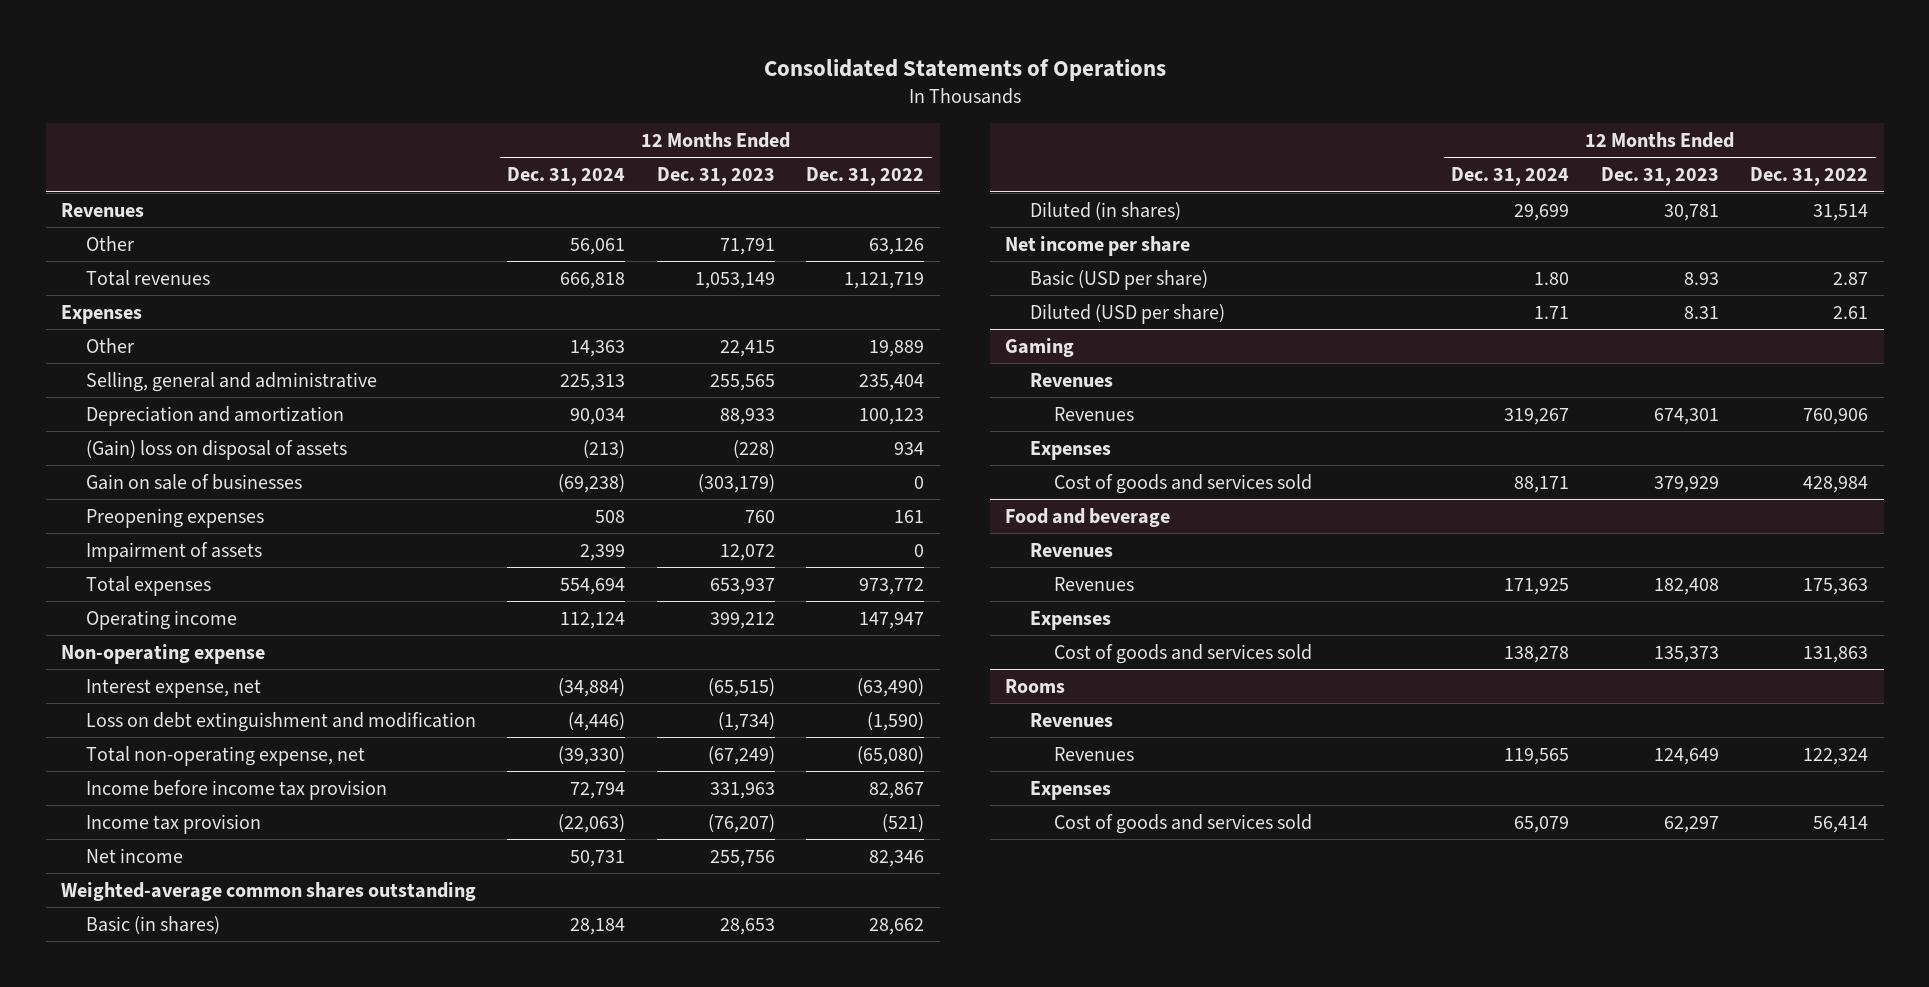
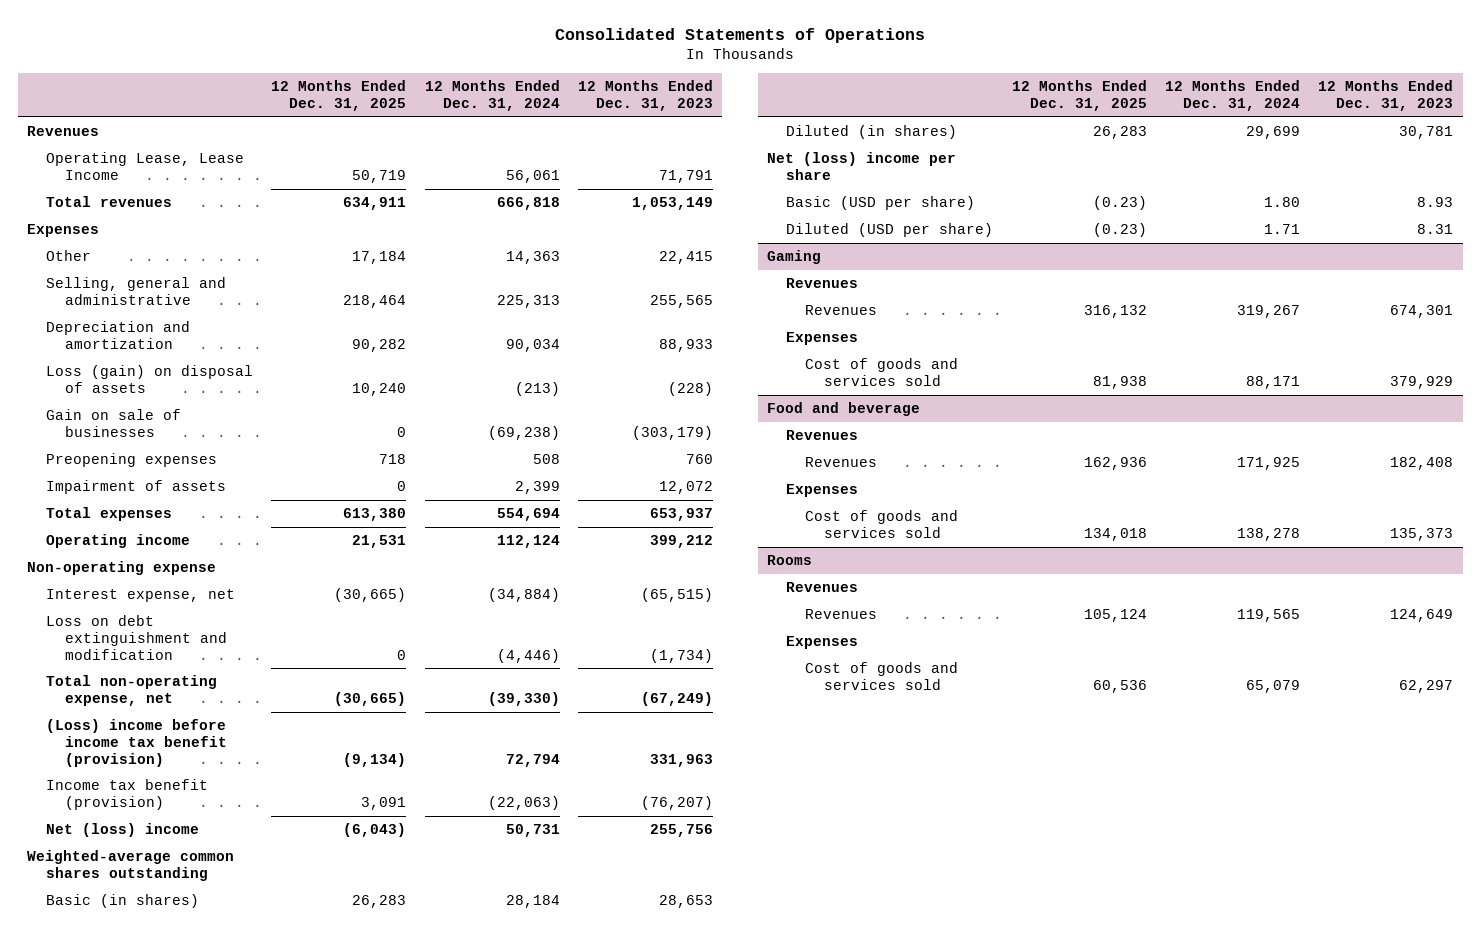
- | 12 Months Ended Dec. 31, 2024 | 12 Months Ended Dec. 31, 2023 | 12 Months Ended Dec. 31, 2022
+ | 12 Months Ended Dec. 31, 2025 | 12 Months Ended Dec. 31, 2024 | 12 Months Ended Dec. 31, 2023
- Other | 56,061 | 71,791 | 63,126
+ Operating Lease, Lease Income | 50,719 | 56,061 | 71,791
- (Gain) loss on disposal of assets | (213) | (228) | 934
+ Loss (gain) on disposal of assets | 10,240 | (213) | (228)
- Income before income tax provision | 72,794 | 331,963 | 82,867
- Income tax provision | (22,063) | (76,207) | (521)
- Net income | 50,731 | 255,756 | 82,346
+ (Loss) income before income tax benefit (provision) | (9,134) | 72,794 | 331,963
+ Income tax benefit (provision) | 3,091 | (22,063) | (76,207)
+ Net (loss) income | (6,043) | 50,731 | 255,756
- Net income per share
+ Net (loss) income per share

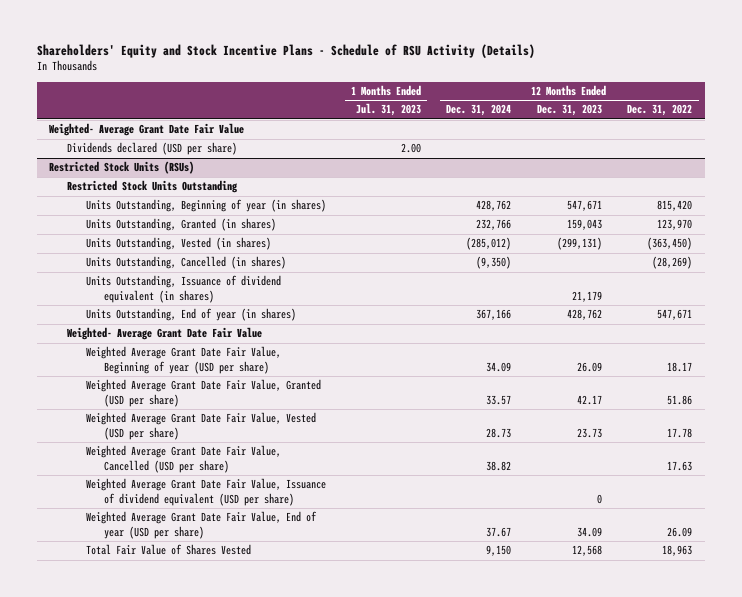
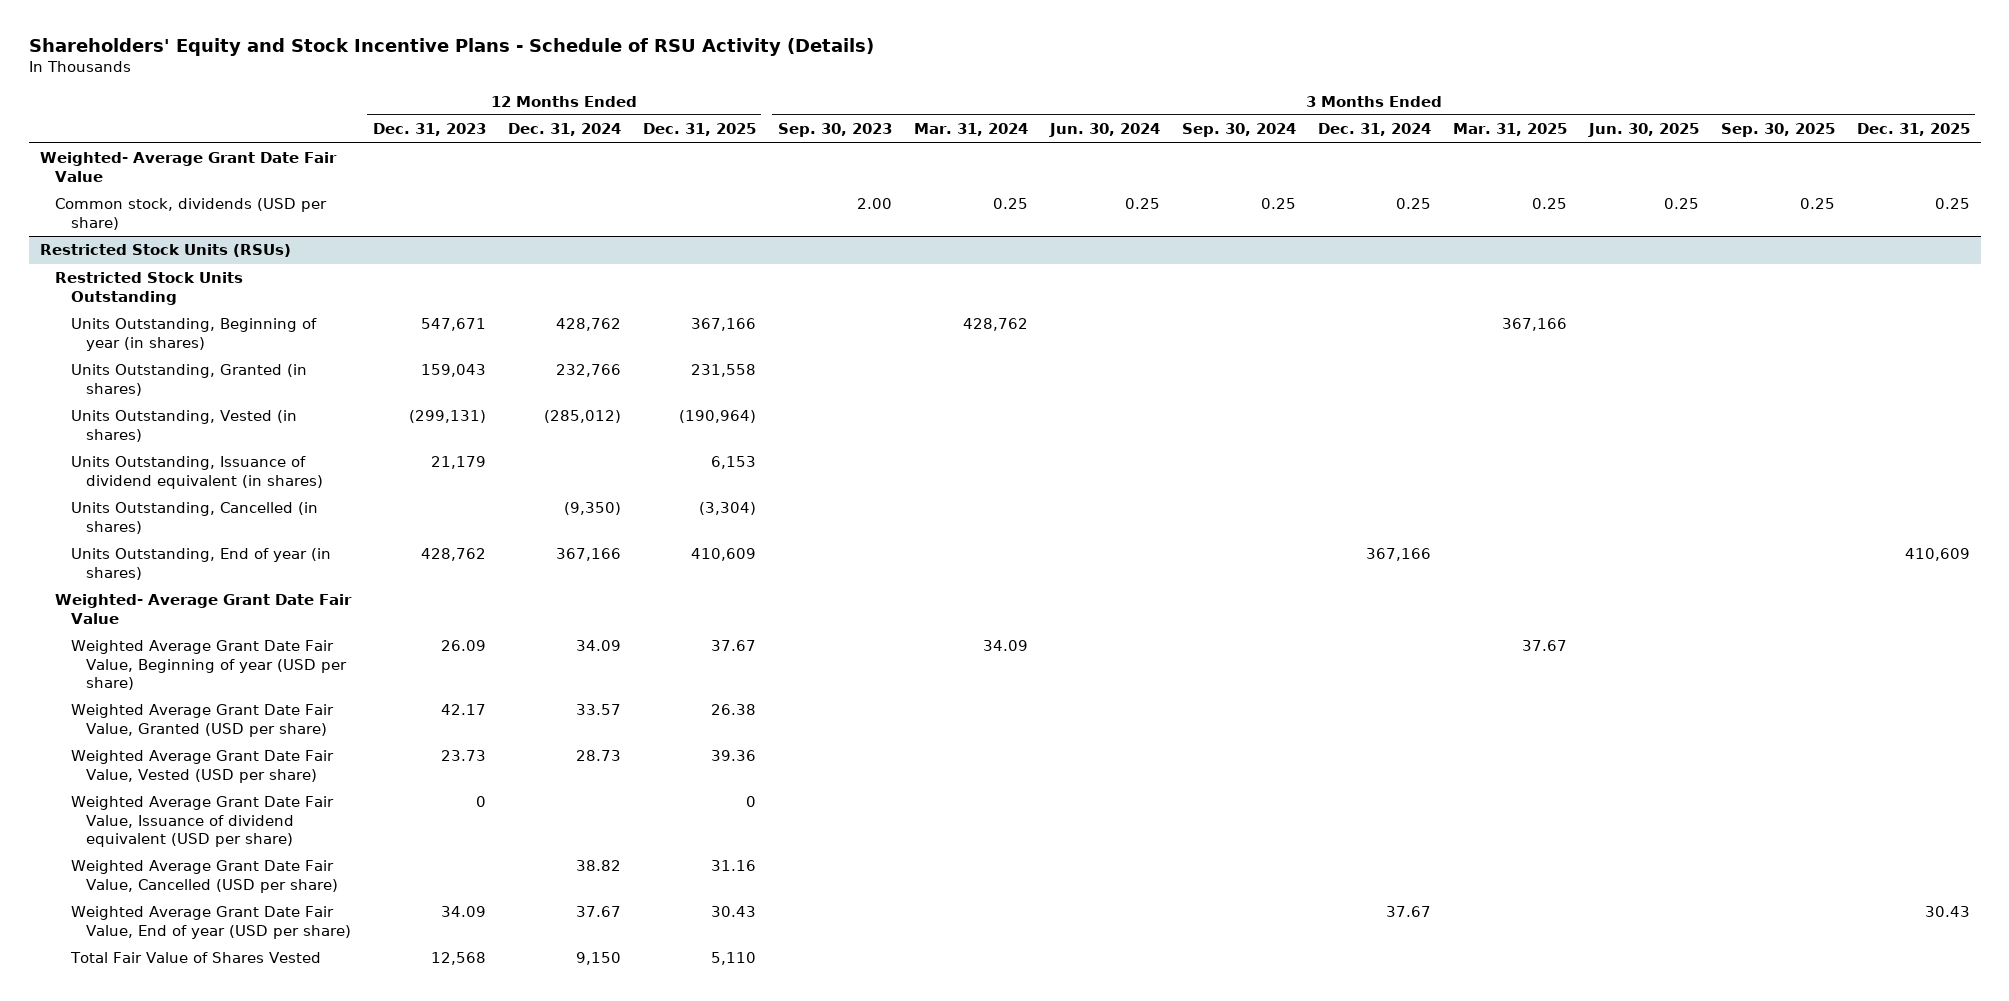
- | 1 Months Ended Jul. 31, 2023 | 12 Months Ended Dec. 31, 2024 | 12 Months Ended Dec. 31, 2023 | 12 Months Ended Dec. 31, 2022
+ | 12 Months Ended Dec. 31, 2023 | 12 Months Ended Dec. 31, 2024 | 12 Months Ended Dec. 31, 2025 | 3 Months Ended Sep. 30, 2023 | 3 Months Ended Mar. 31, 2024 | 3 Months Ended Jun. 30, 2024 | 3 Months Ended Sep. 30, 2024 | 3 Months Ended Dec. 31, 2024 | 3 Months Ended Mar. 31, 2025 | 3 Months Ended Jun. 30, 2025 | 3 Months Ended Sep. 30, 2025 | 3 Months Ended Dec. 31, 2025
- Dividends declared (USD per share) | 2.00 | | |
+ Common stock, dividends (USD per share) | | | | 2.00 | 0.25 | 0.25 | 0.25 | 0.25 | 0.25 | 0.25 | 0.25 | 0.25
@ Restricted Stock Units (RSUs)
moved down: Units Outstanding, Cancelled (in shares) | | (9,350) | (3,304) | | | | | | | | |
moved down: Weighted Average Grant Date Fair Value, Cancelled (USD per share) | | 38.82 | 31.16 | | | | | | | | |

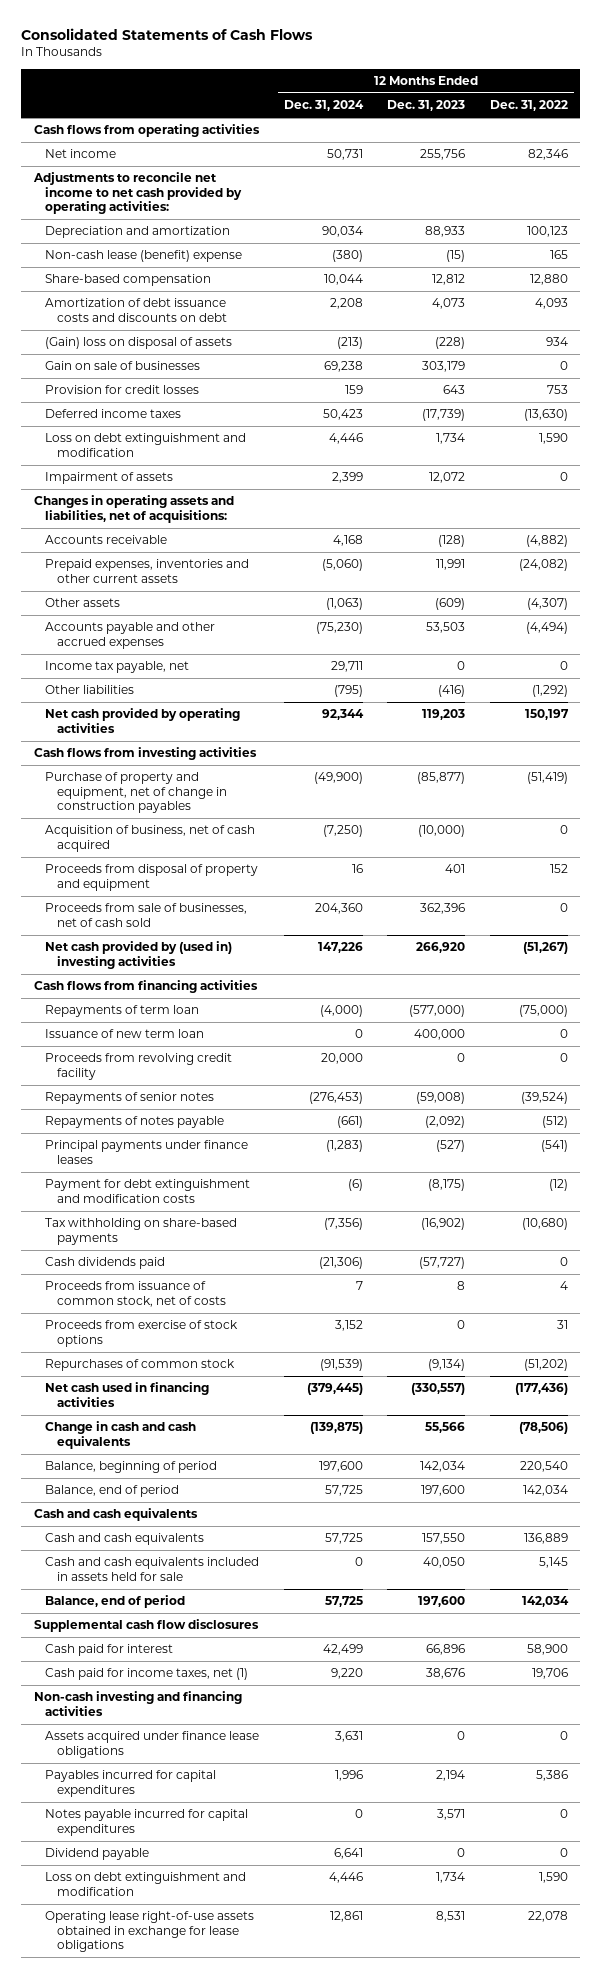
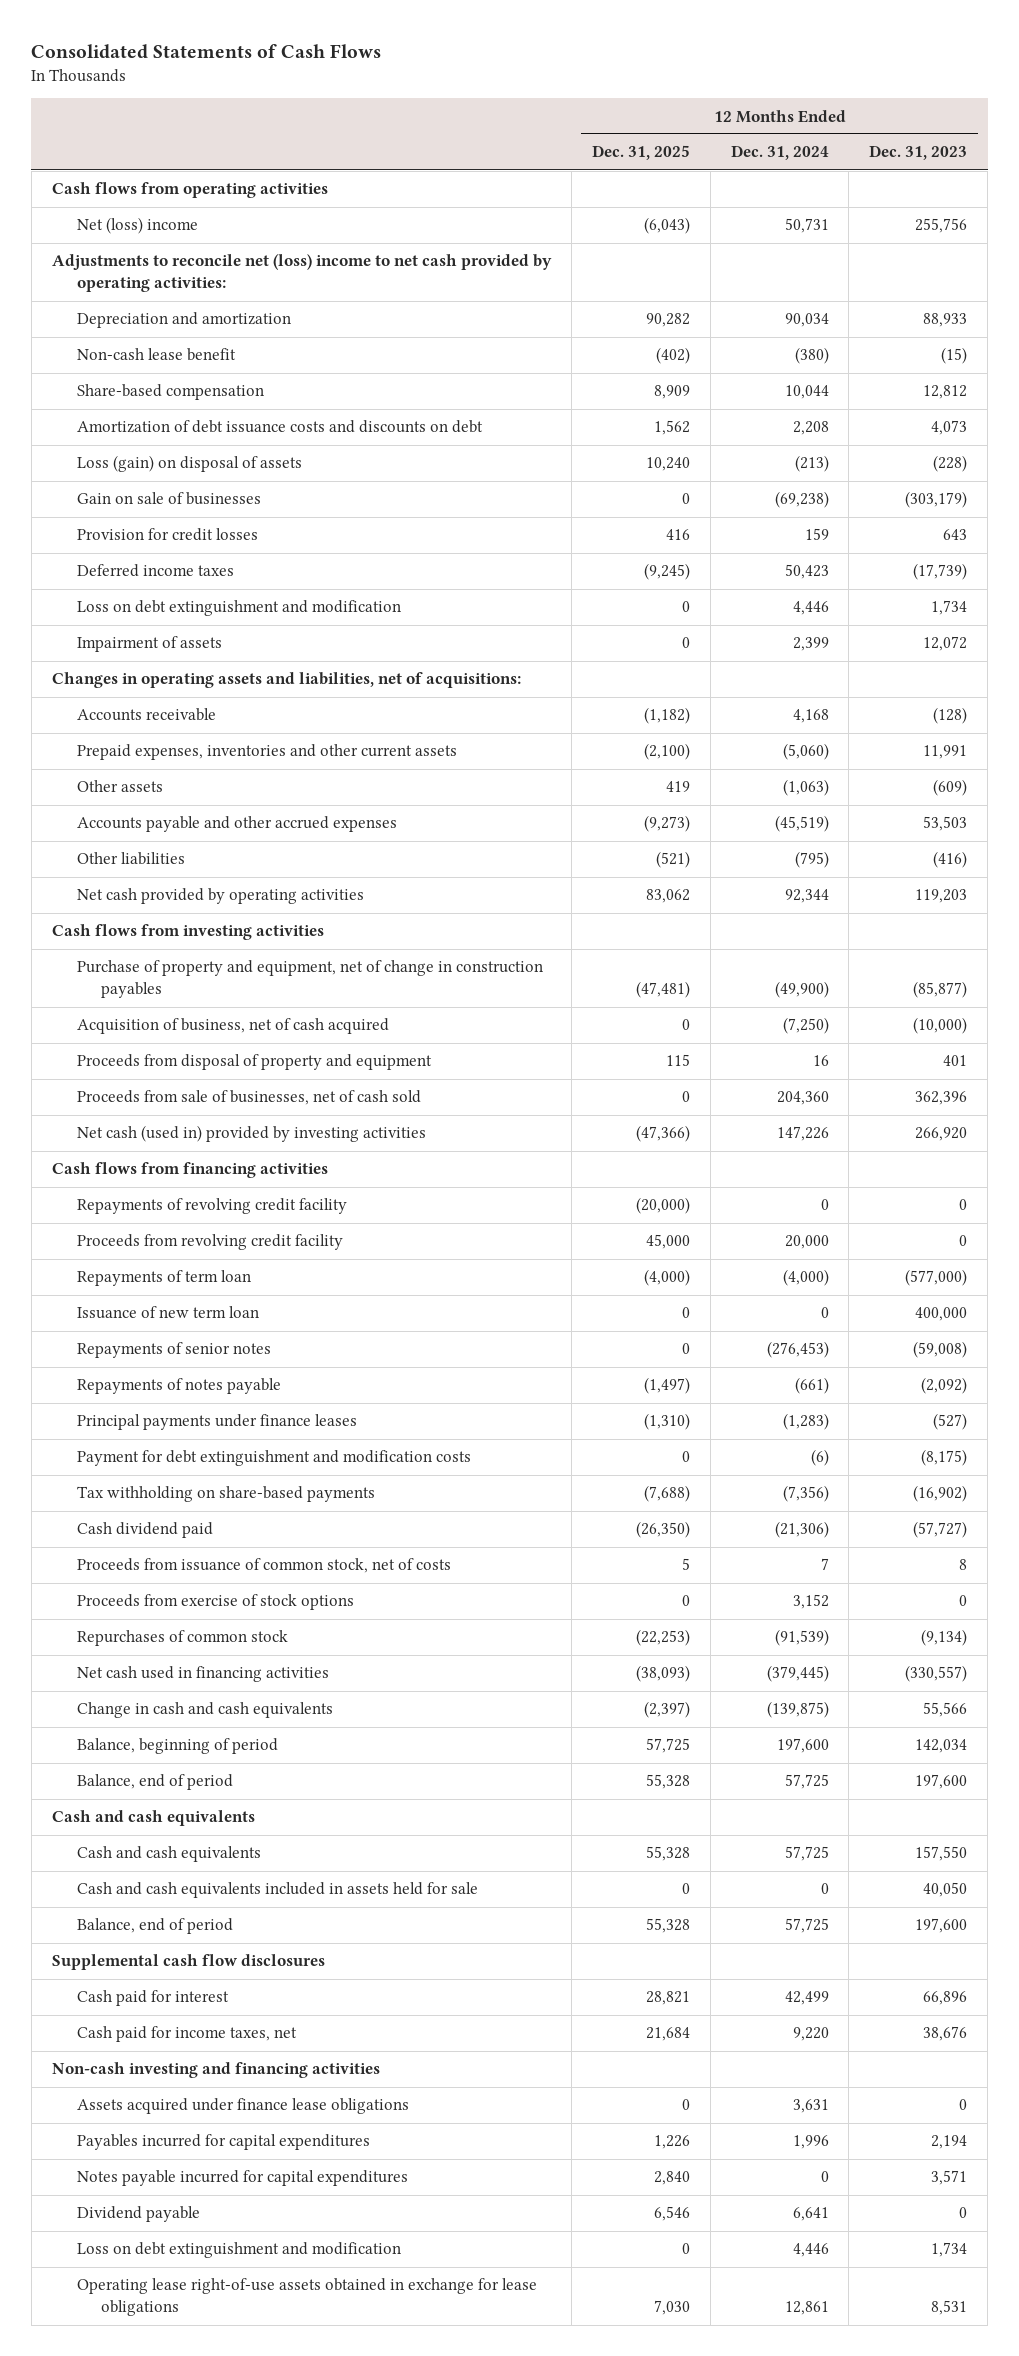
- | 12 Months Ended Dec. 31, 2024 | 12 Months Ended Dec. 31, 2023 | 12 Months Ended Dec. 31, 2022
+ | 12 Months Ended Dec. 31, 2025 | 12 Months Ended Dec. 31, 2024 | 12 Months Ended Dec. 31, 2023
- Net income | 50,731 | 255,756 | 82,346
- Adjustments to reconcile net income to net cash provided by operating activities:
+ Net (loss) income | (6,043) | 50,731 | 255,756
+ Adjustments to reconcile net (loss) income to net cash provided by operating activities:
- Non-cash lease (benefit) expense | (380) | (15) | 165
+ Non-cash lease benefit | (402) | (380) | (15)
- (Gain) loss on disposal of assets | (213) | (228) | 934
- Gain on sale of businesses | 69,238 | 303,179 | 0
+ Loss (gain) on disposal of assets | 10,240 | (213) | (228)
+ Gain on sale of businesses | 0 | (69,238) | (303,179)
- Accounts payable and other accrued expenses | (75,230) | 53,503 | (4,494)
- Income tax payable, net | 29,711 | 0 | 0
+ Accounts payable and other accrued expenses | (9,273) | (45,519) | 53,503
- Net cash provided by (used in) investing activities | 147,226 | 266,920 | (51,267)
+ Net cash (used in) provided by investing activities | (47,366) | 147,226 | 266,920
+ Repayments of revolving credit facility | (20,000) | 0 | 0
moved up: Proceeds from revolving credit facility | 45,000 | 20,000 | 0
- Cash dividends paid | (21,306) | (57,727) | 0
+ Cash dividend paid | (26,350) | (21,306) | (57,727)
- Cash paid for income taxes, net (1) | 9,220 | 38,676 | 19,706
+ Cash paid for income taxes, net | 21,684 | 9,220 | 38,676

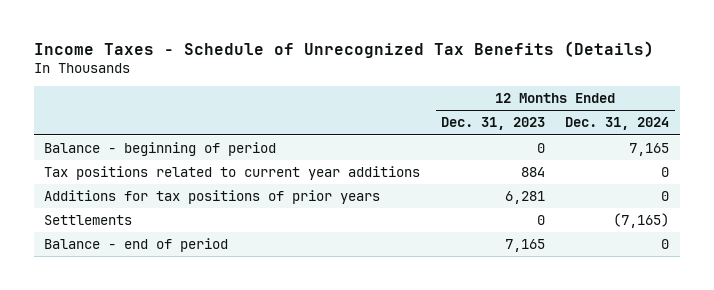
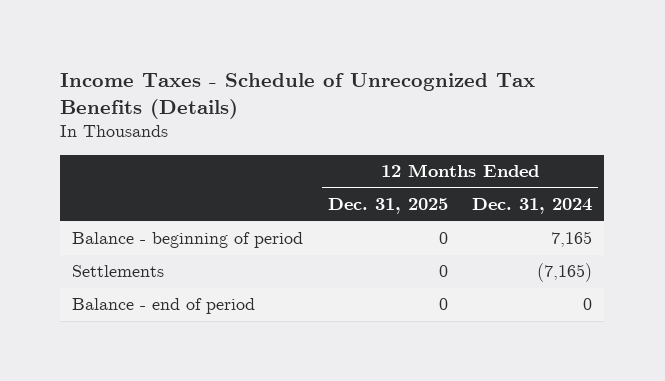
- | 12 Months Ended Dec. 31, 2023 | 12 Months Ended Dec. 31, 2024
+ | 12 Months Ended Dec. 31, 2025 | 12 Months Ended Dec. 31, 2024
- Tax positions related to current year additions | 884 | 0
- Additions for tax positions of prior years | 6,281 | 0

